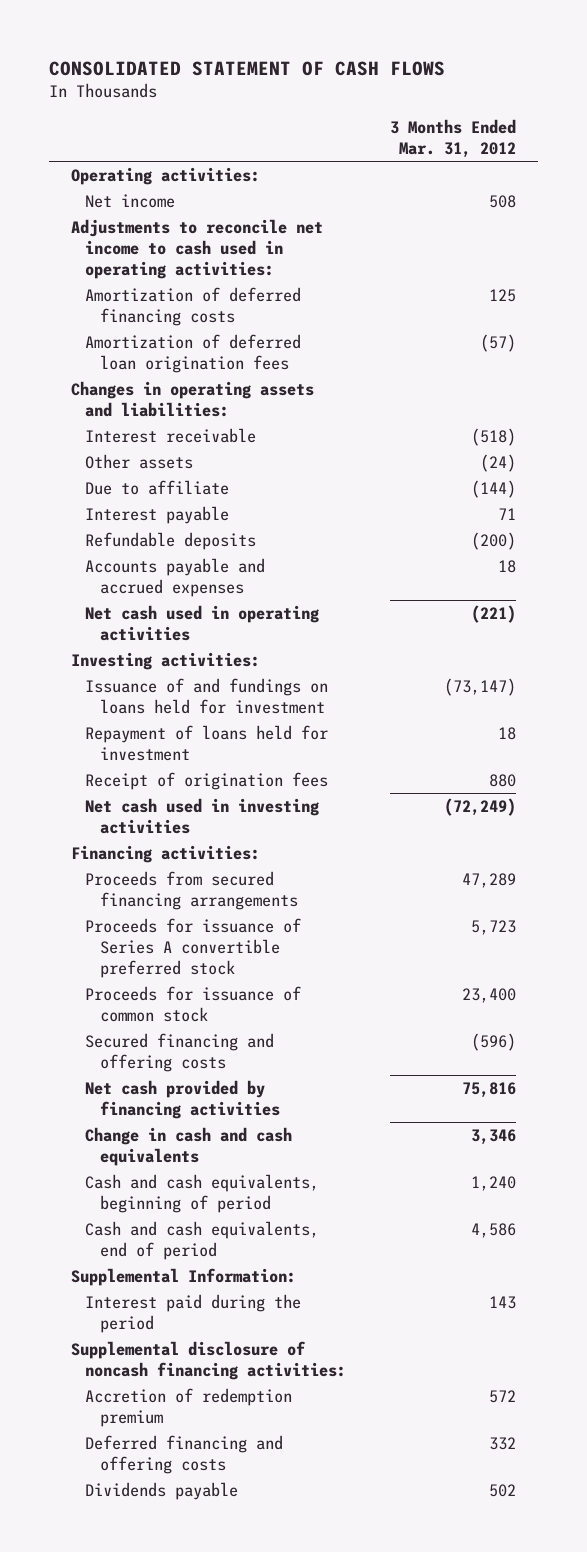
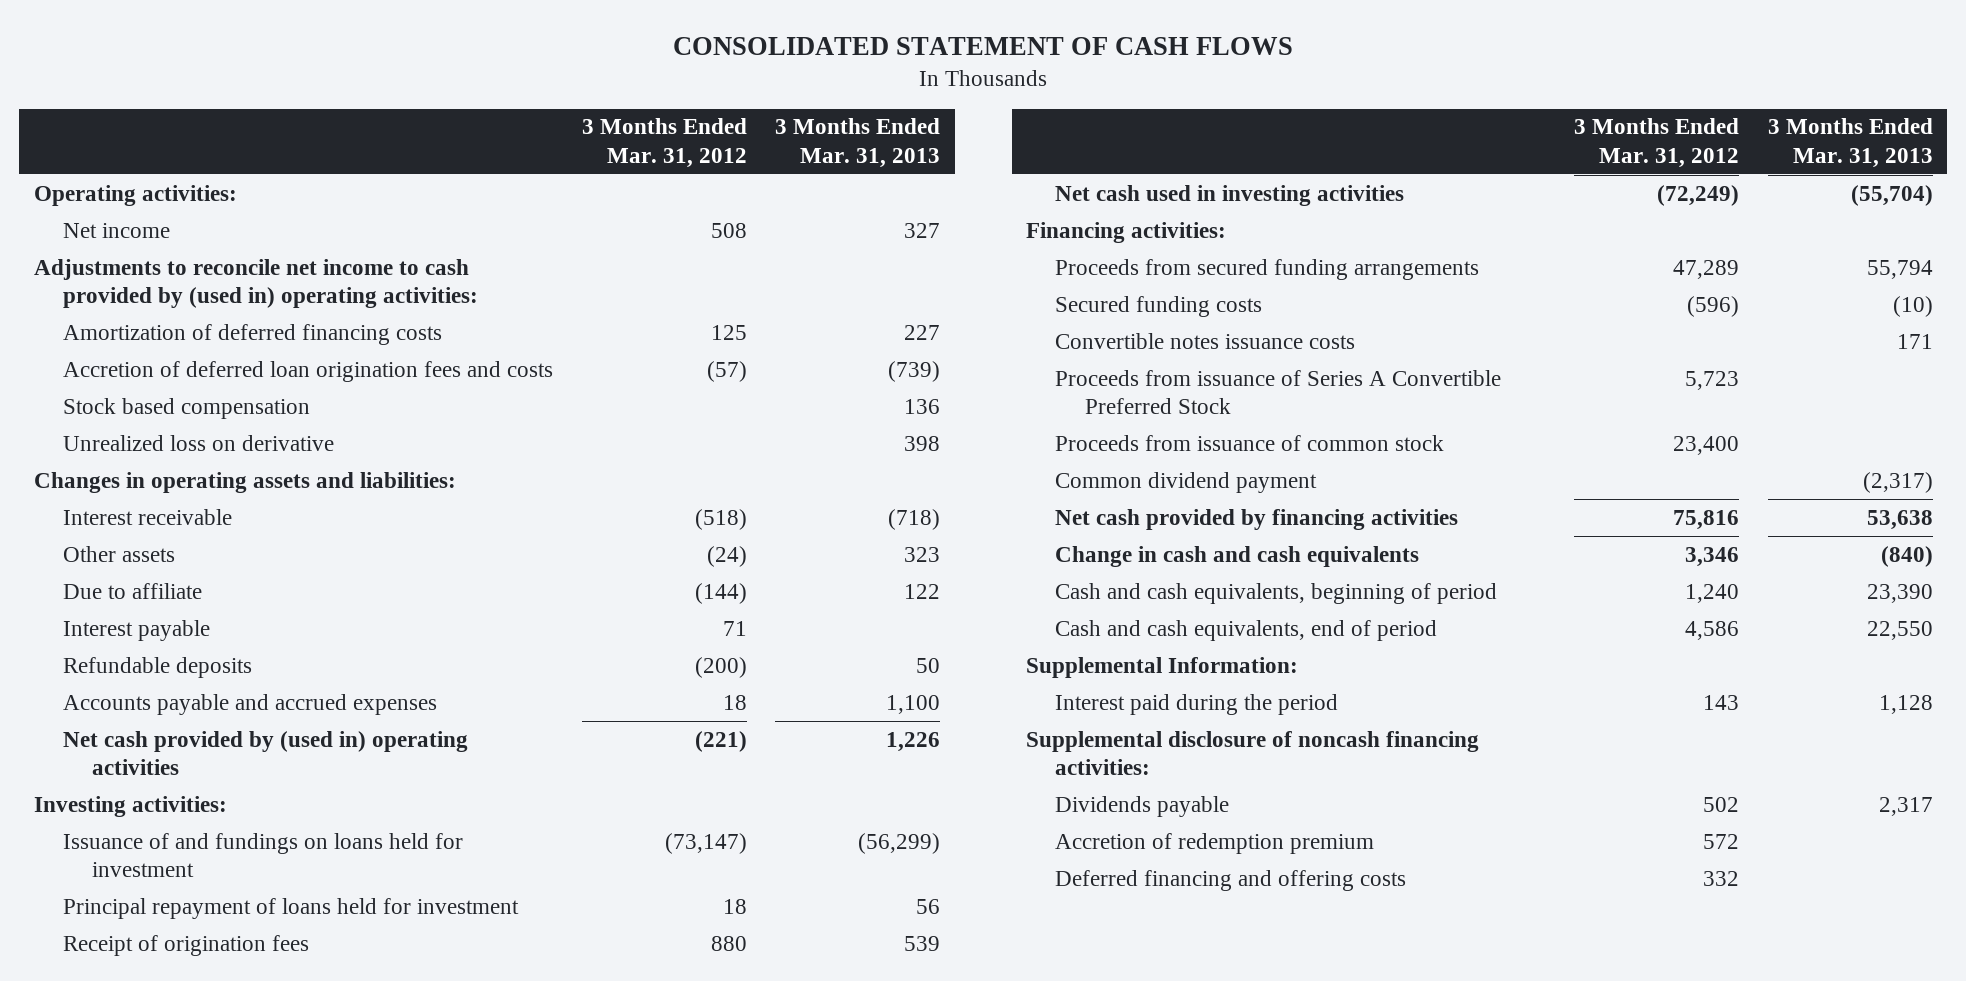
- | 3 Months Ended Mar. 31, 2012
+ | 3 Months Ended Mar. 31, 2012 | 3 Months Ended Mar. 31, 2013
- Adjustments to reconcile net income to cash used in operating activities:
+ Adjustments to reconcile net income to cash provided by (used in) operating activities:
- Amortization of deferred loan origination fees | (57)
+ Accretion of deferred loan origination fees and costs | (57) | (739)
+ Stock based compensation | | 136
+ Unrealized loss on derivative | | 398
- Net cash used in operating activities | (221)
+ Net cash provided by (used in) operating activities | (221) | 1,226
- Repayment of loans held for investment | 18
+ Principal repayment of loans held for investment | 18 | 56
- Proceeds from secured financing arrangements | 47,289
- Proceeds for issuance of Series A convertible preferred stock | 5,723
- Proceeds for issuance of common stock | 23,400
- Secured financing and offering costs | (596)
+ Proceeds from secured funding arrangements | 47,289 | 55,794
+ Secured funding costs | (596) | (10)
+ Convertible notes issuance costs | | 171
+ Proceeds from issuance of Series A Convertible Preferred Stock | 5,723 |
+ Proceeds from issuance of common stock | 23,400 |
+ Common dividend payment | | (2,317)
moved up: Dividends payable | 502 | 2,317

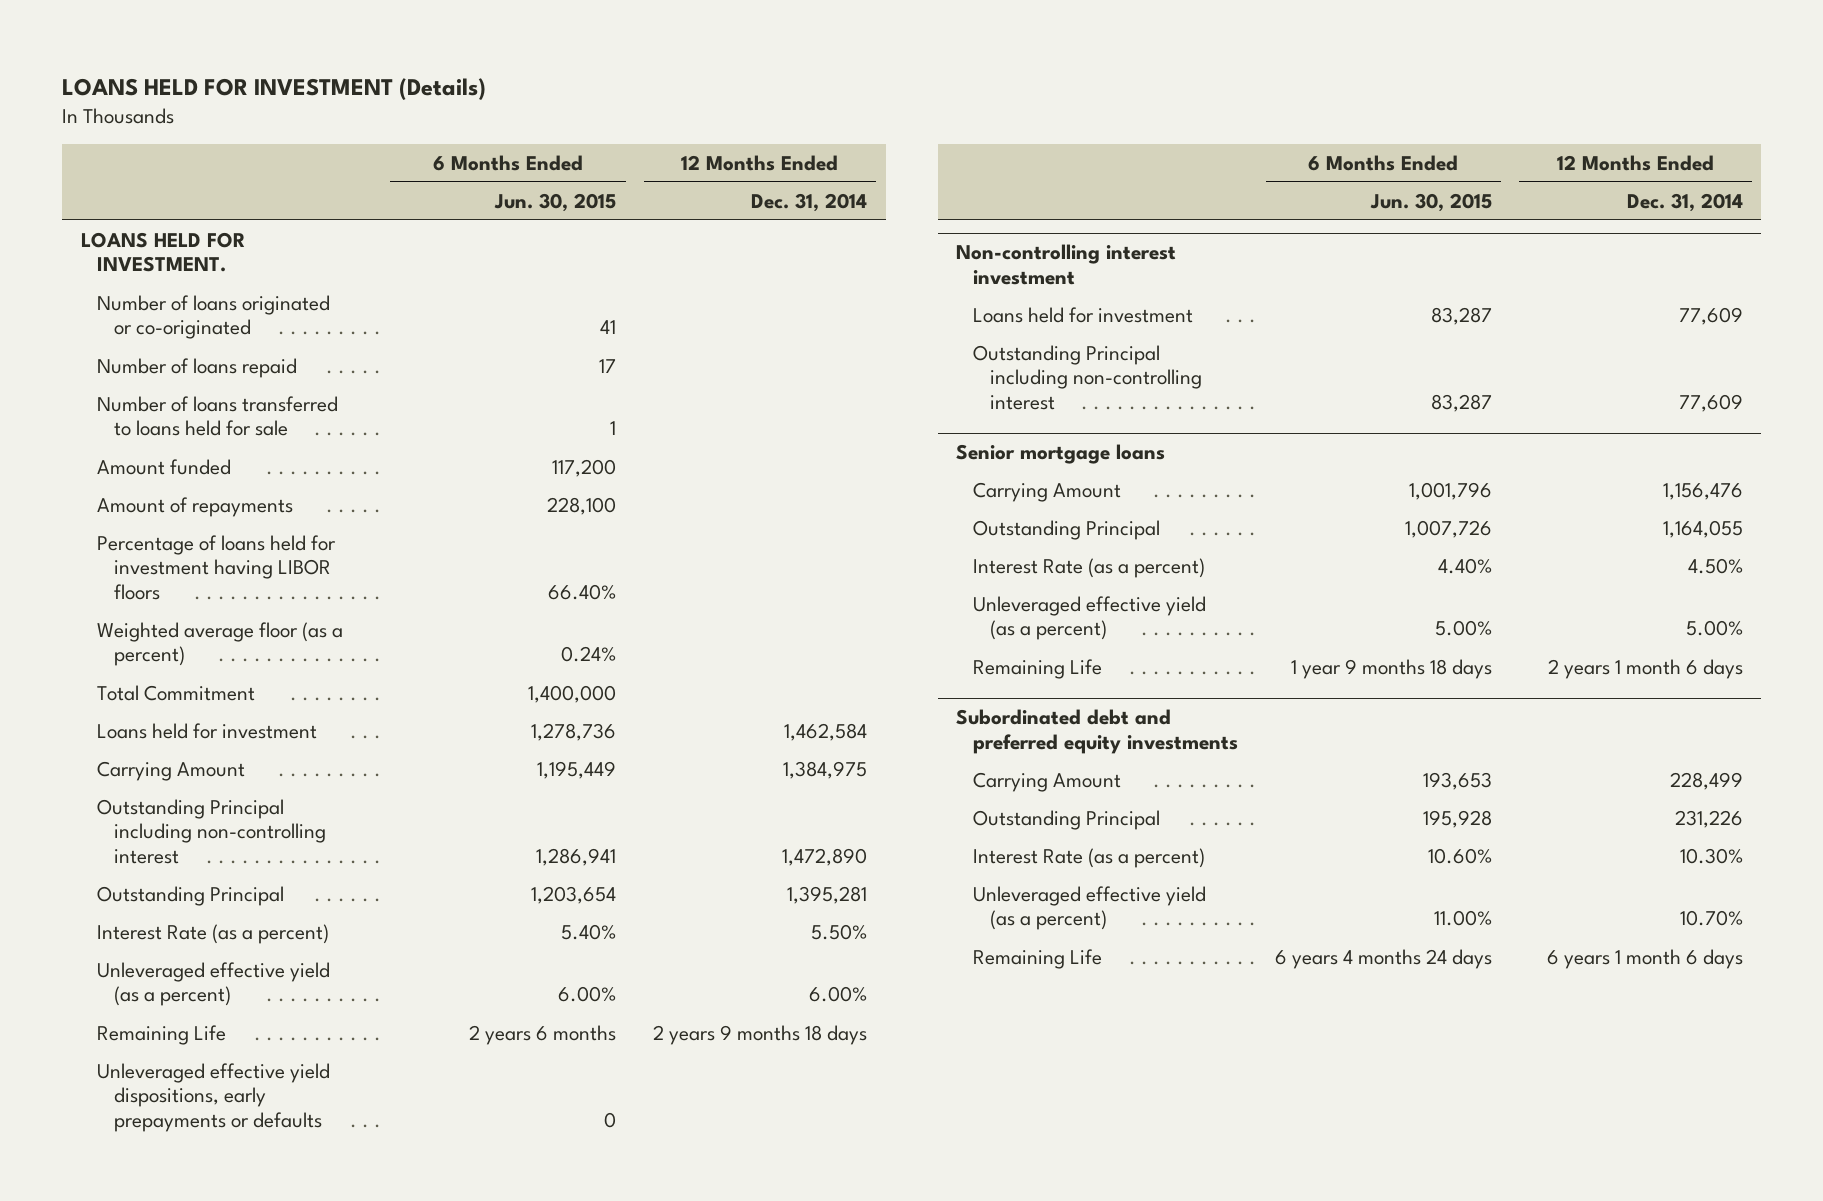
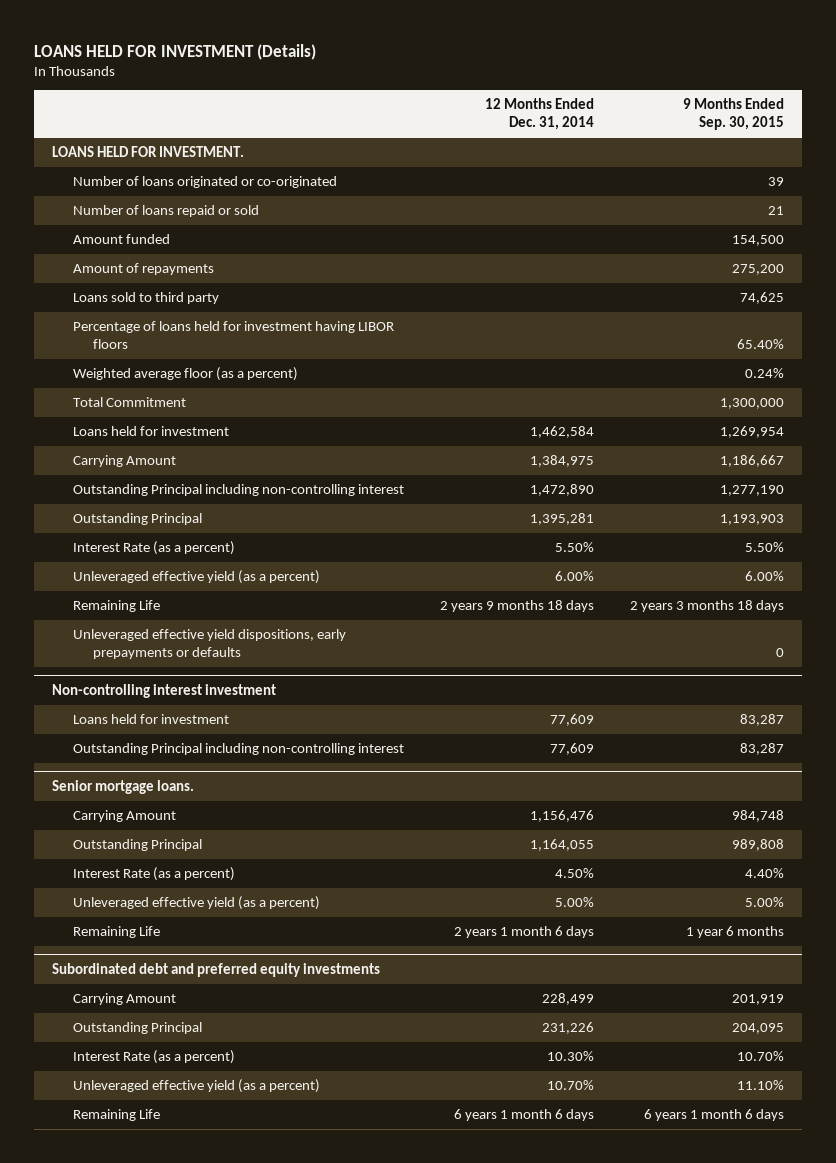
- | 6 Months Ended Jun. 30, 2015 | 12 Months Ended Dec. 31, 2014
+ | 12 Months Ended Dec. 31, 2014 | 9 Months Ended Sep. 30, 2015
- Number of loans repaid | 17 |
- Number of loans transferred to loans held for sale | 1 |
+ Number of loans repaid or sold | | 21
+ Loans sold to third party | | 74,625
- Senior mortgage loans
+ Senior mortgage loans.

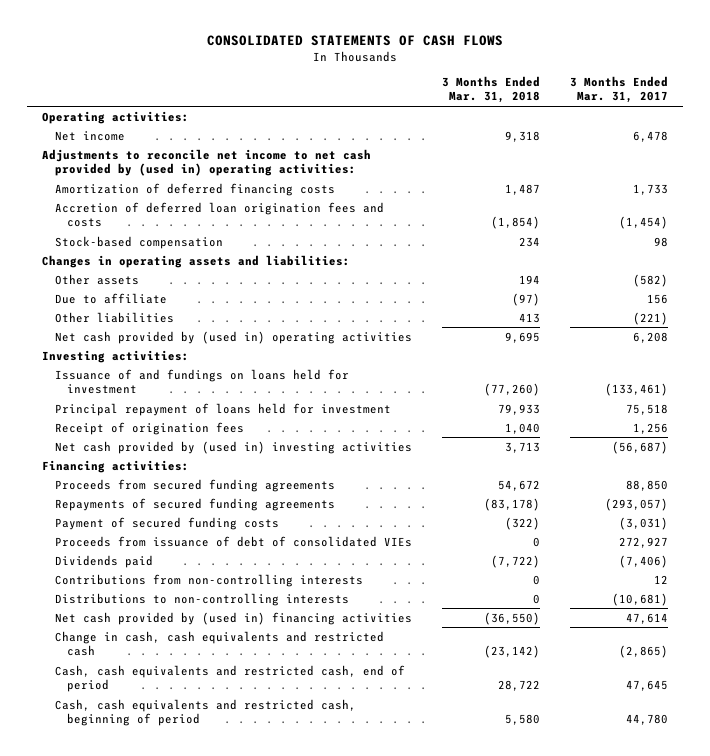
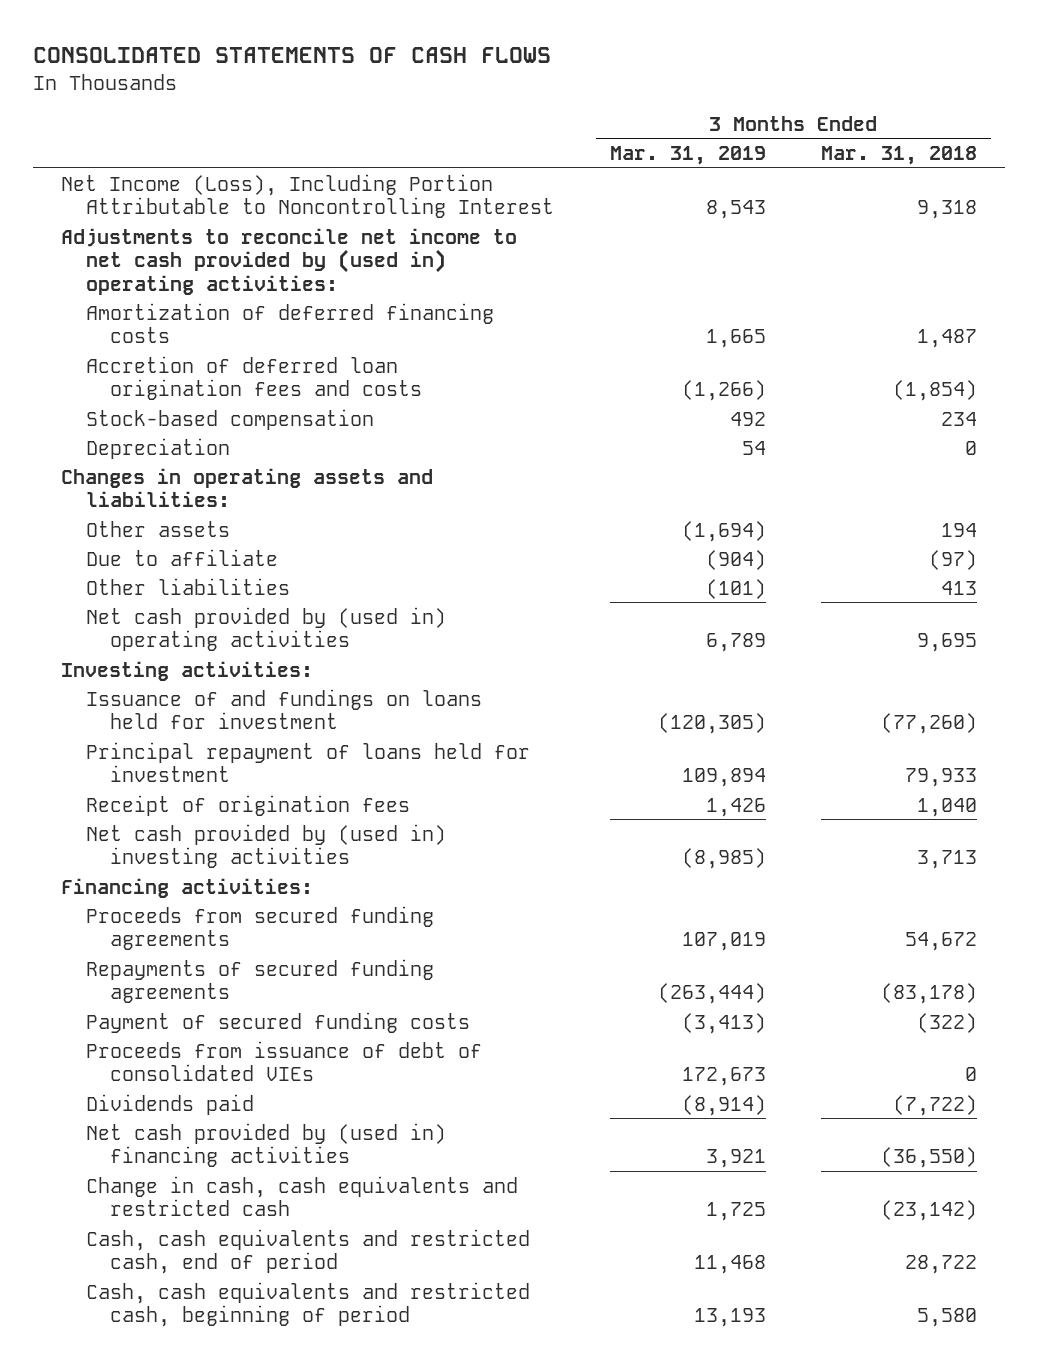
- | 3 Months Ended Mar. 31, 2018 | 3 Months Ended Mar. 31, 2017
+ | 3 Months Ended Mar. 31, 2019 | 3 Months Ended Mar. 31, 2018
- Operating activities:
- Net income | 9,318 | 6,478
+ Net Income (Loss), Including Portion Attributable to Noncontrolling Interest | 8,543 | 9,318
+ Depreciation | 54 | 0
- Contributions from non-controlling interests | 0 | 12
- Distributions to non-controlling interests | 0 | (10,681)

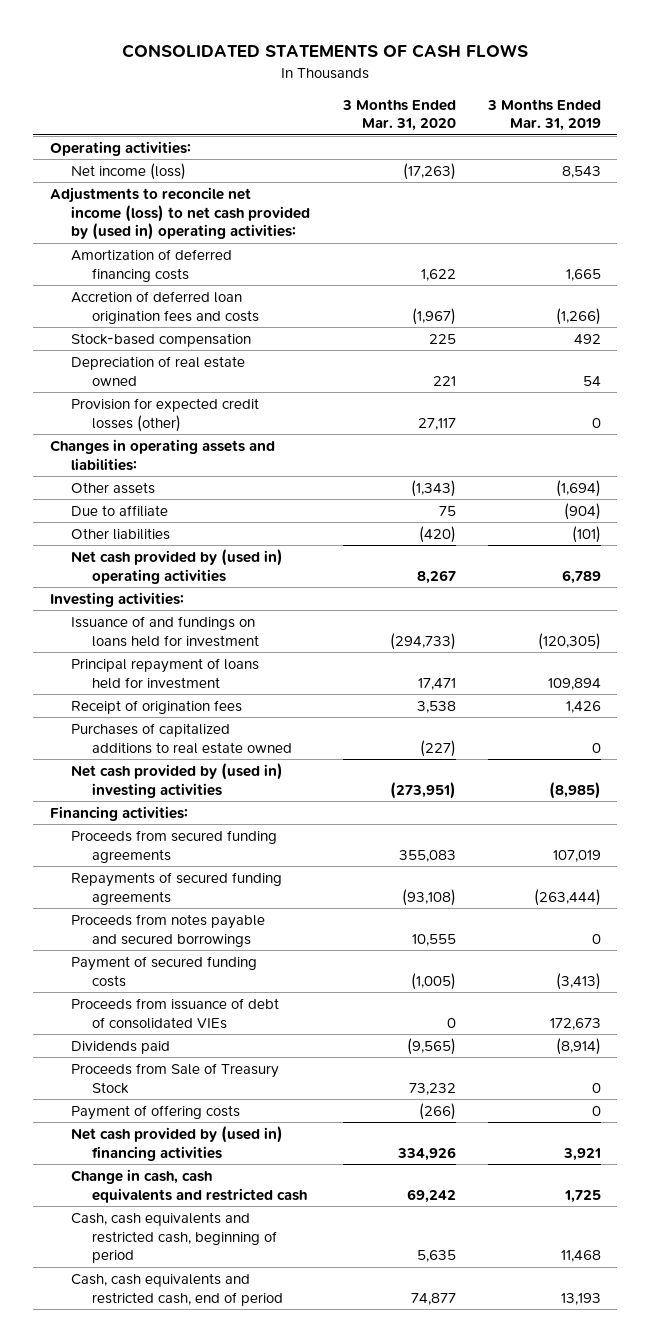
- | 3 Months Ended Mar. 31, 2019 | 3 Months Ended Mar. 31, 2018
+ | 3 Months Ended Mar. 31, 2020 | 3 Months Ended Mar. 31, 2019
- Net Income (Loss), Including Portion Attributable to Noncontrolling Interest | 8,543 | 9,318
- Adjustments to reconcile net income to net cash provided by (used in) operating activities:
+ Operating activities:
+ Net income (loss) | (17,263) | 8,543
+ Adjustments to reconcile net income (loss) to net cash provided by (used in) operating activities:
- Depreciation | 54 | 0
+ Depreciation of real estate owned | 221 | 54
+ Provision for expected credit losses (other) | 27,117 | 0
+ Purchases of capitalized additions to real estate owned | (227) | 0
+ Proceeds from notes payable and secured borrowings | 10,555 | 0
+ Proceeds from Sale of Treasury Stock | 73,232 | 0
+ Payment of offering costs | (266) | 0
- Cash, cash equivalents and restricted cash, end of period | 11,468 | 28,722
- Cash, cash equivalents and restricted cash, beginning of period | 13,193 | 5,580
+ Cash, cash equivalents and restricted cash, beginning of period | 5,635 | 11,468
+ Cash, cash equivalents and restricted cash, end of period | 74,877 | 13,193

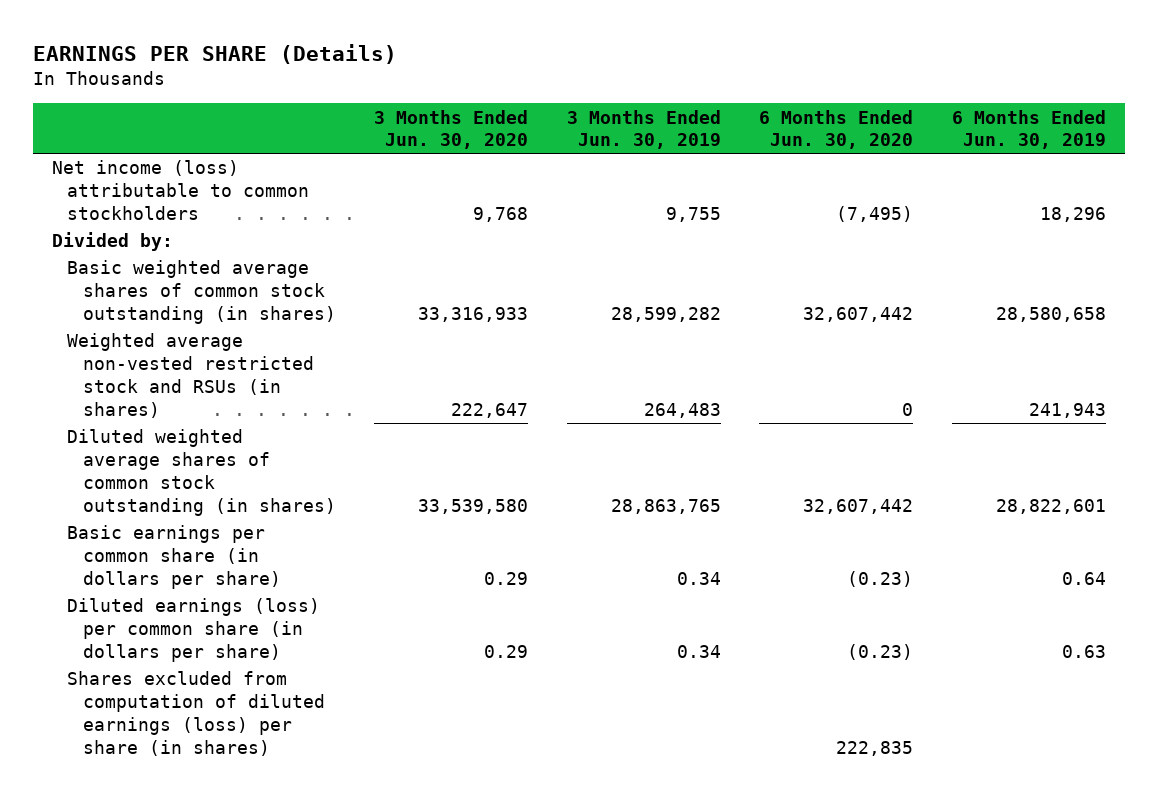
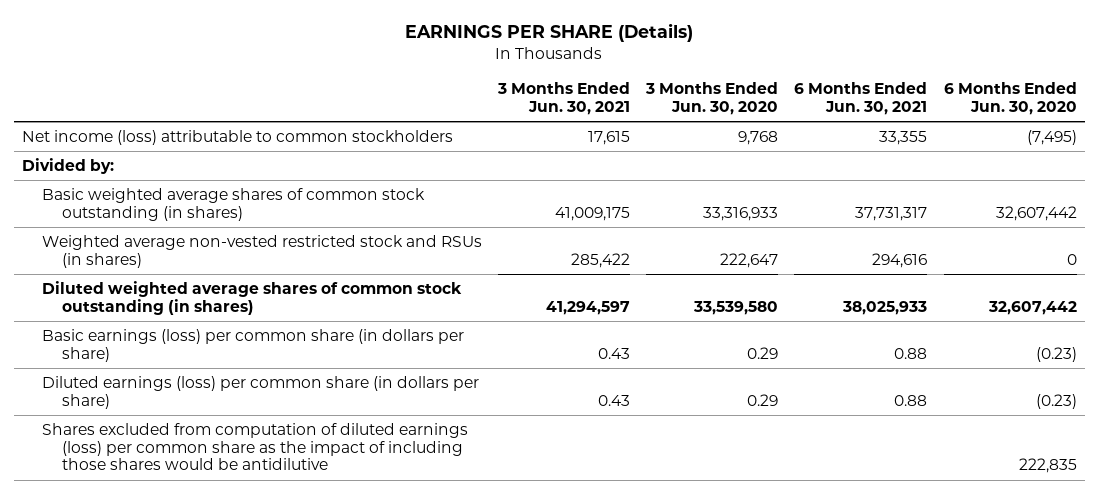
- | 3 Months Ended Jun. 30, 2020 | 3 Months Ended Jun. 30, 2019 | 6 Months Ended Jun. 30, 2020 | 6 Months Ended Jun. 30, 2019
+ | 3 Months Ended Jun. 30, 2021 | 3 Months Ended Jun. 30, 2020 | 6 Months Ended Jun. 30, 2021 | 6 Months Ended Jun. 30, 2020
- Basic earnings per common share (in dollars per share) | 0.29 | 0.34 | (0.23) | 0.64
+ Basic earnings (loss) per common share (in dollars per share) | 0.43 | 0.29 | 0.88 | (0.23)
- Shares excluded from computation of diluted earnings (loss) per share (in shares) | | | 222,835 |
+ Shares excluded from computation of diluted earnings (loss) per common share as the impact of including those shares would be antidilutive | | | | 222,835

